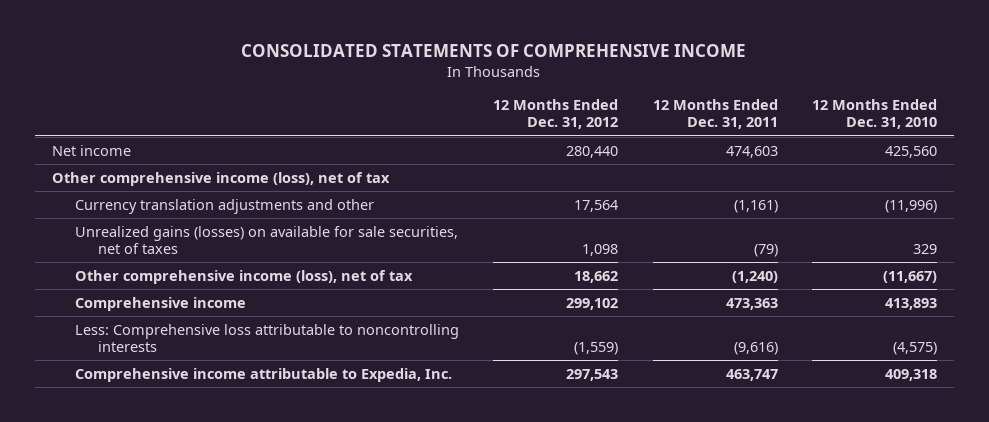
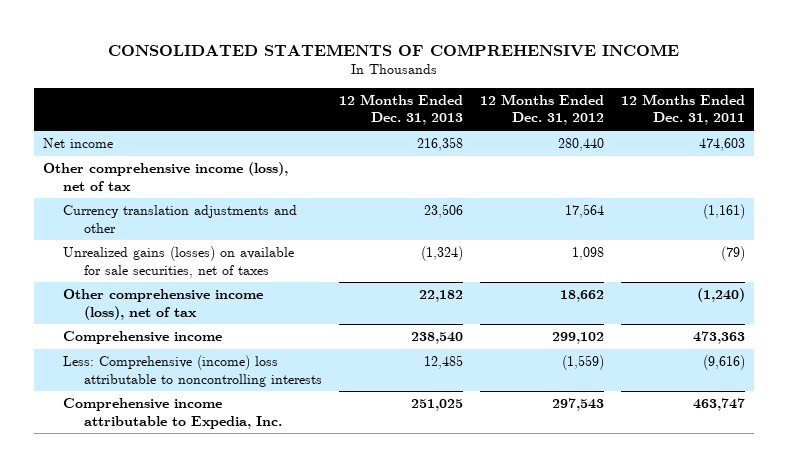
- | 12 Months Ended Dec. 31, 2012 | 12 Months Ended Dec. 31, 2011 | 12 Months Ended Dec. 31, 2010
+ | 12 Months Ended Dec. 31, 2013 | 12 Months Ended Dec. 31, 2012 | 12 Months Ended Dec. 31, 2011
- Less: Comprehensive loss attributable to noncontrolling interests | (1,559) | (9,616) | (4,575)
+ Less: Comprehensive (income) loss attributable to noncontrolling interests | 12,485 | (1,559) | (9,616)

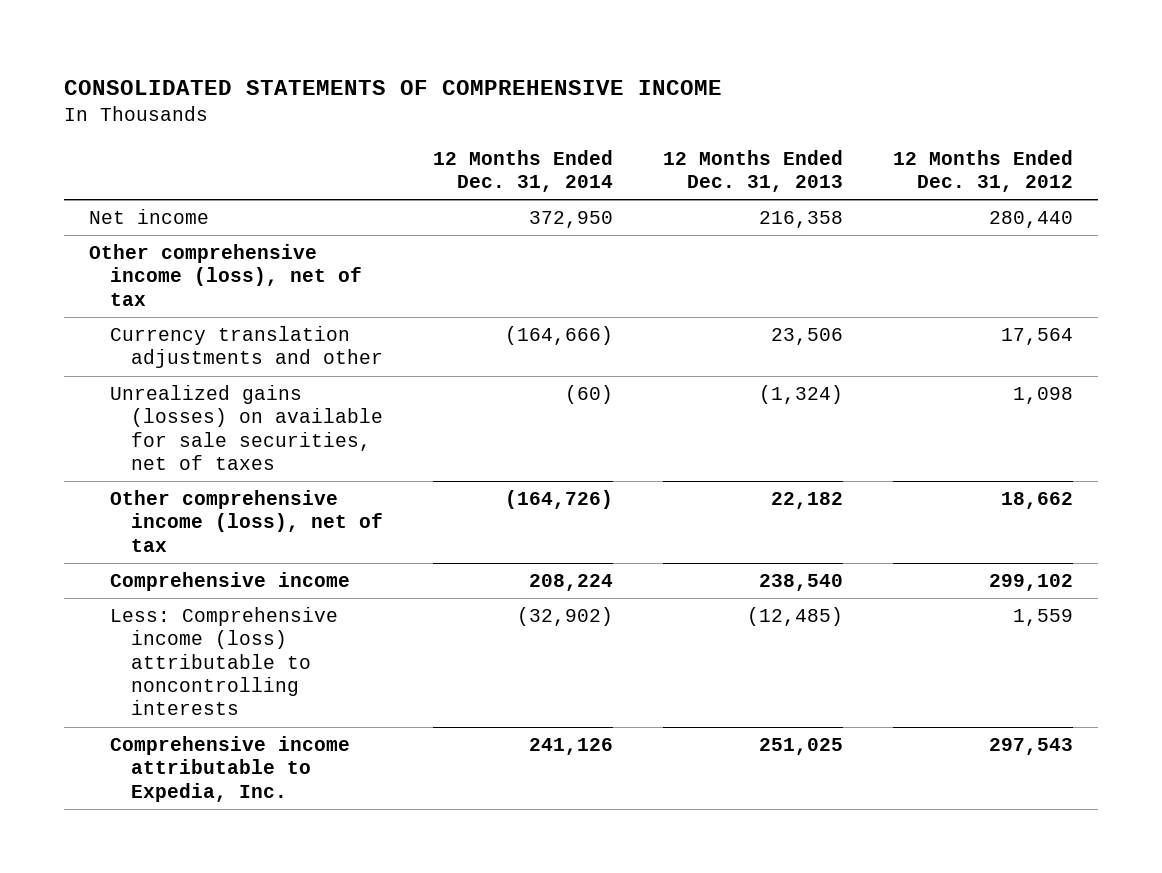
- | 12 Months Ended Dec. 31, 2013 | 12 Months Ended Dec. 31, 2012 | 12 Months Ended Dec. 31, 2011
+ | 12 Months Ended Dec. 31, 2014 | 12 Months Ended Dec. 31, 2013 | 12 Months Ended Dec. 31, 2012
- Less: Comprehensive (income) loss attributable to noncontrolling interests | 12,485 | (1,559) | (9,616)
+ Less: Comprehensive income (loss) attributable to noncontrolling interests | (32,902) | (12,485) | 1,559

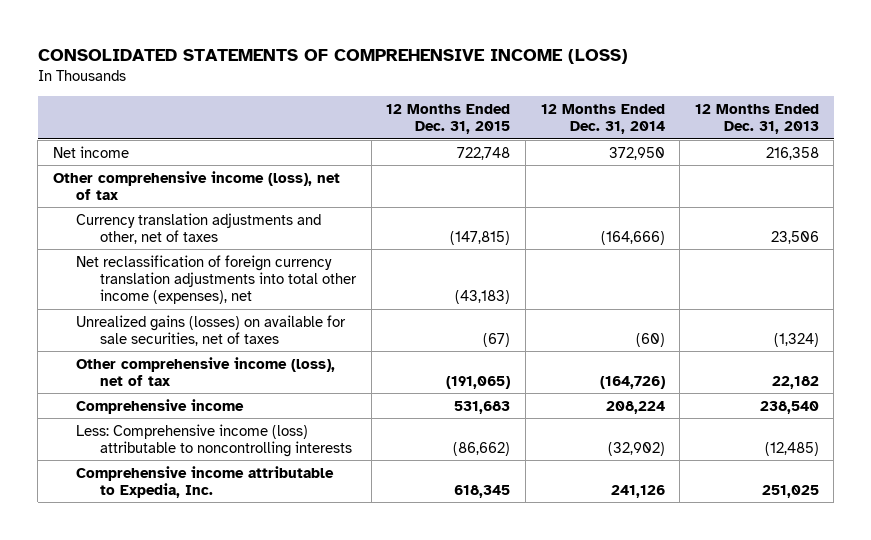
- CONSOLIDATED STATEMENTS OF COMPREHENSIVE INCOME
+ CONSOLIDATED STATEMENTS OF COMPREHENSIVE INCOME (LOSS)
- | 12 Months Ended Dec. 31, 2014 | 12 Months Ended Dec. 31, 2013 | 12 Months Ended Dec. 31, 2012
+ | 12 Months Ended Dec. 31, 2015 | 12 Months Ended Dec. 31, 2014 | 12 Months Ended Dec. 31, 2013
- Currency translation adjustments and other | (164,666) | 23,506 | 17,564
+ Currency translation adjustments and other, net of taxes | (147,815) | (164,666) | 23,506
+ Net reclassification of foreign currency translation adjustments into total other income (expenses), net | (43,183) | |

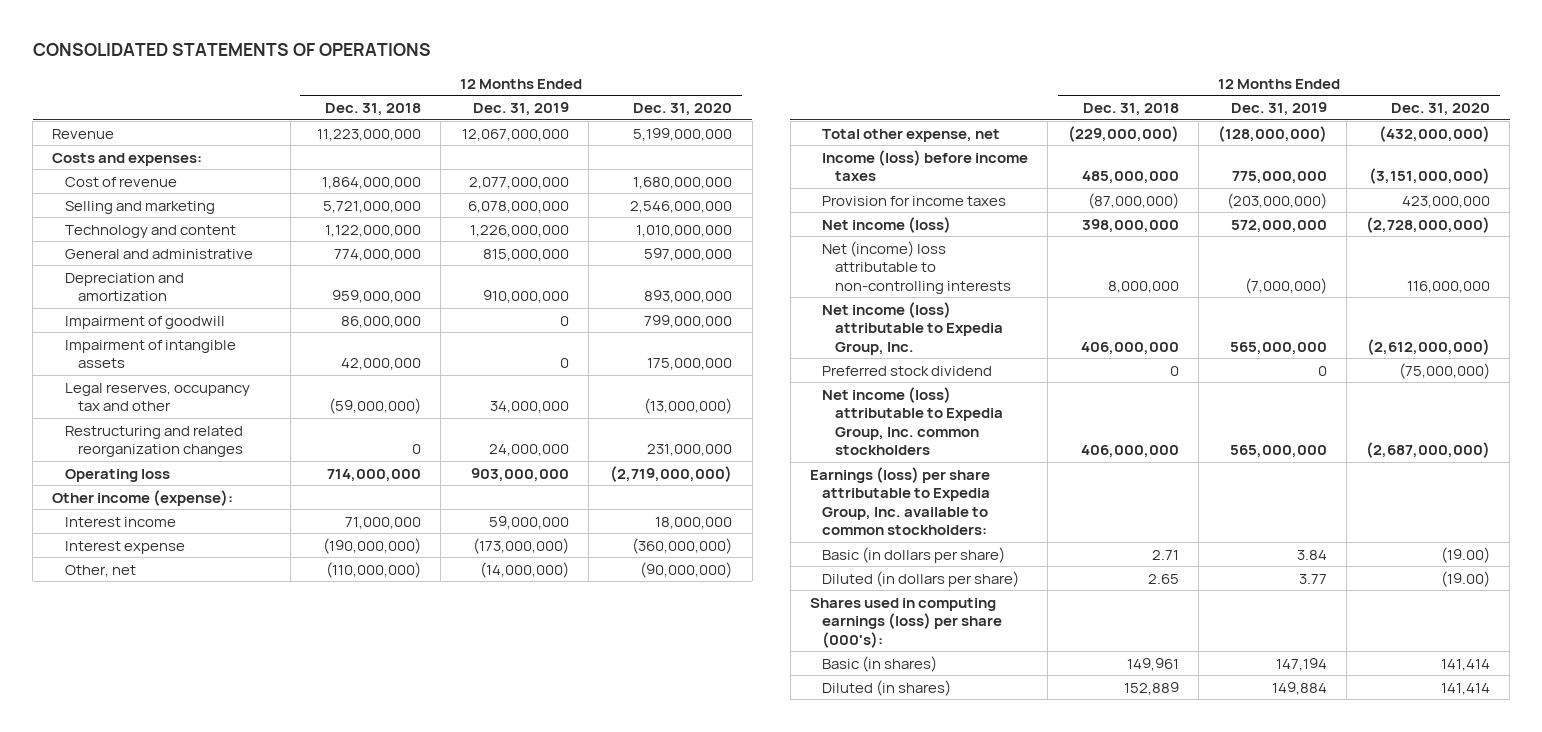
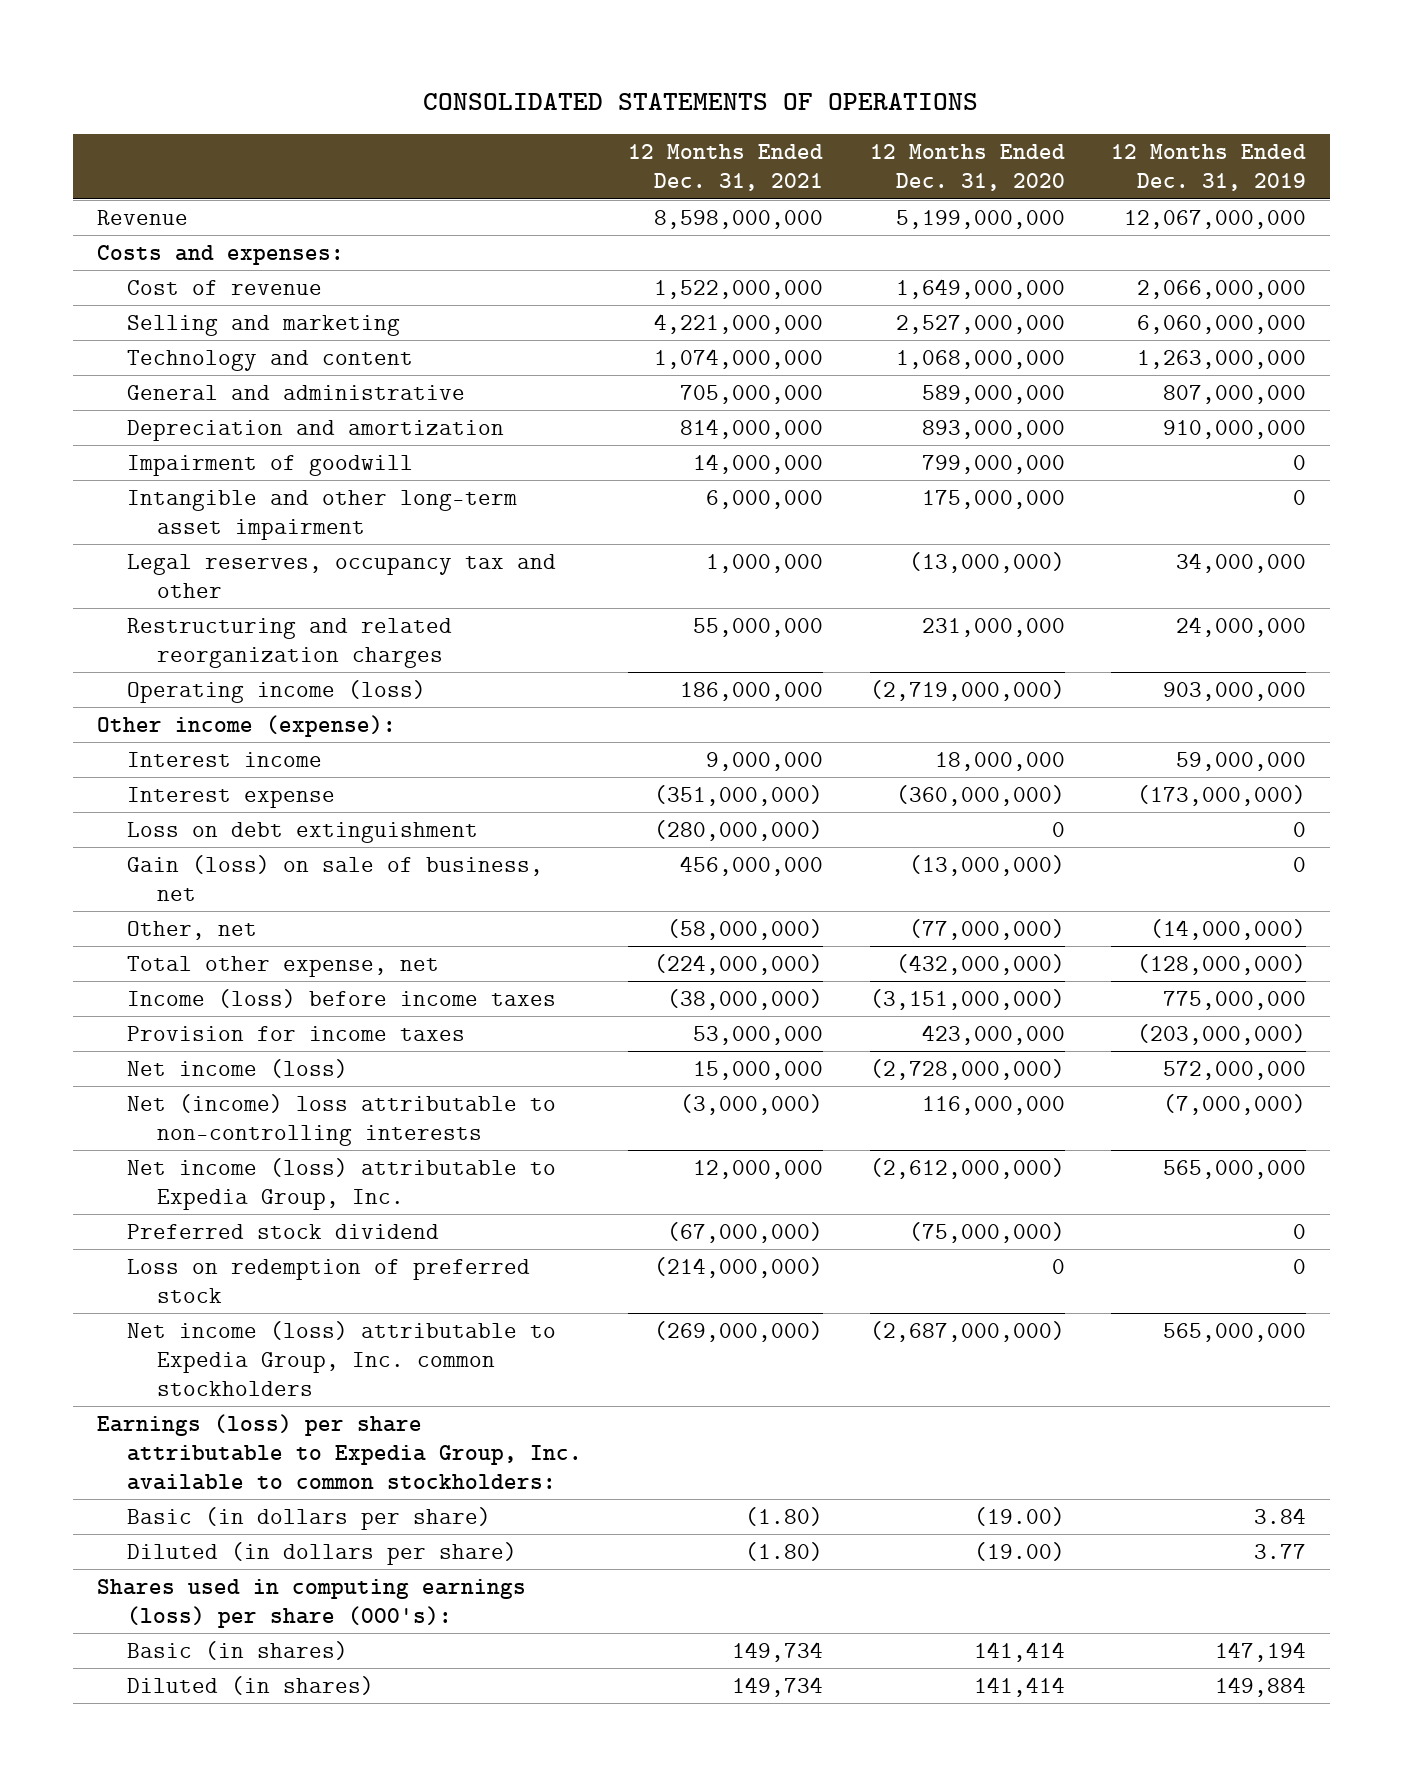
- | 12 Months Ended Dec. 31, 2018 | 12 Months Ended Dec. 31, 2019 | 12 Months Ended Dec. 31, 2020
+ | 12 Months Ended Dec. 31, 2021 | 12 Months Ended Dec. 31, 2020 | 12 Months Ended Dec. 31, 2019
- Cost of revenue | 1,864,000,000 | 2,077,000,000 | 1,680,000,000
- Selling and marketing | 5,721,000,000 | 6,078,000,000 | 2,546,000,000
- Technology and content | 1,122,000,000 | 1,226,000,000 | 1,010,000,000
- General and administrative | 774,000,000 | 815,000,000 | 597,000,000
+ Cost of revenue | 1,522,000,000 | 1,649,000,000 | 2,066,000,000
+ Selling and marketing | 4,221,000,000 | 2,527,000,000 | 6,060,000,000
+ Technology and content | 1,074,000,000 | 1,068,000,000 | 1,263,000,000
+ General and administrative | 705,000,000 | 589,000,000 | 807,000,000
- Impairment of intangible assets | 42,000,000 | 0 | 175,000,000
+ Intangible and other long-term asset impairment | 6,000,000 | 175,000,000 | 0
- Restructuring and related reorganization changes | 0 | 24,000,000 | 231,000,000
- Operating loss | 714,000,000 | 903,000,000 | (2,719,000,000)
+ Restructuring and related reorganization charges | 55,000,000 | 231,000,000 | 24,000,000
+ Operating income (loss) | 186,000,000 | (2,719,000,000) | 903,000,000
- Other, net | (110,000,000) | (14,000,000) | (90,000,000)
+ Loss on debt extinguishment | (280,000,000) | 0 | 0
+ Gain (loss) on sale of business, net | 456,000,000 | (13,000,000) | 0
+ Other, net | (58,000,000) | (77,000,000) | (14,000,000)
+ Loss on redemption of preferred stock | (214,000,000) | 0 | 0

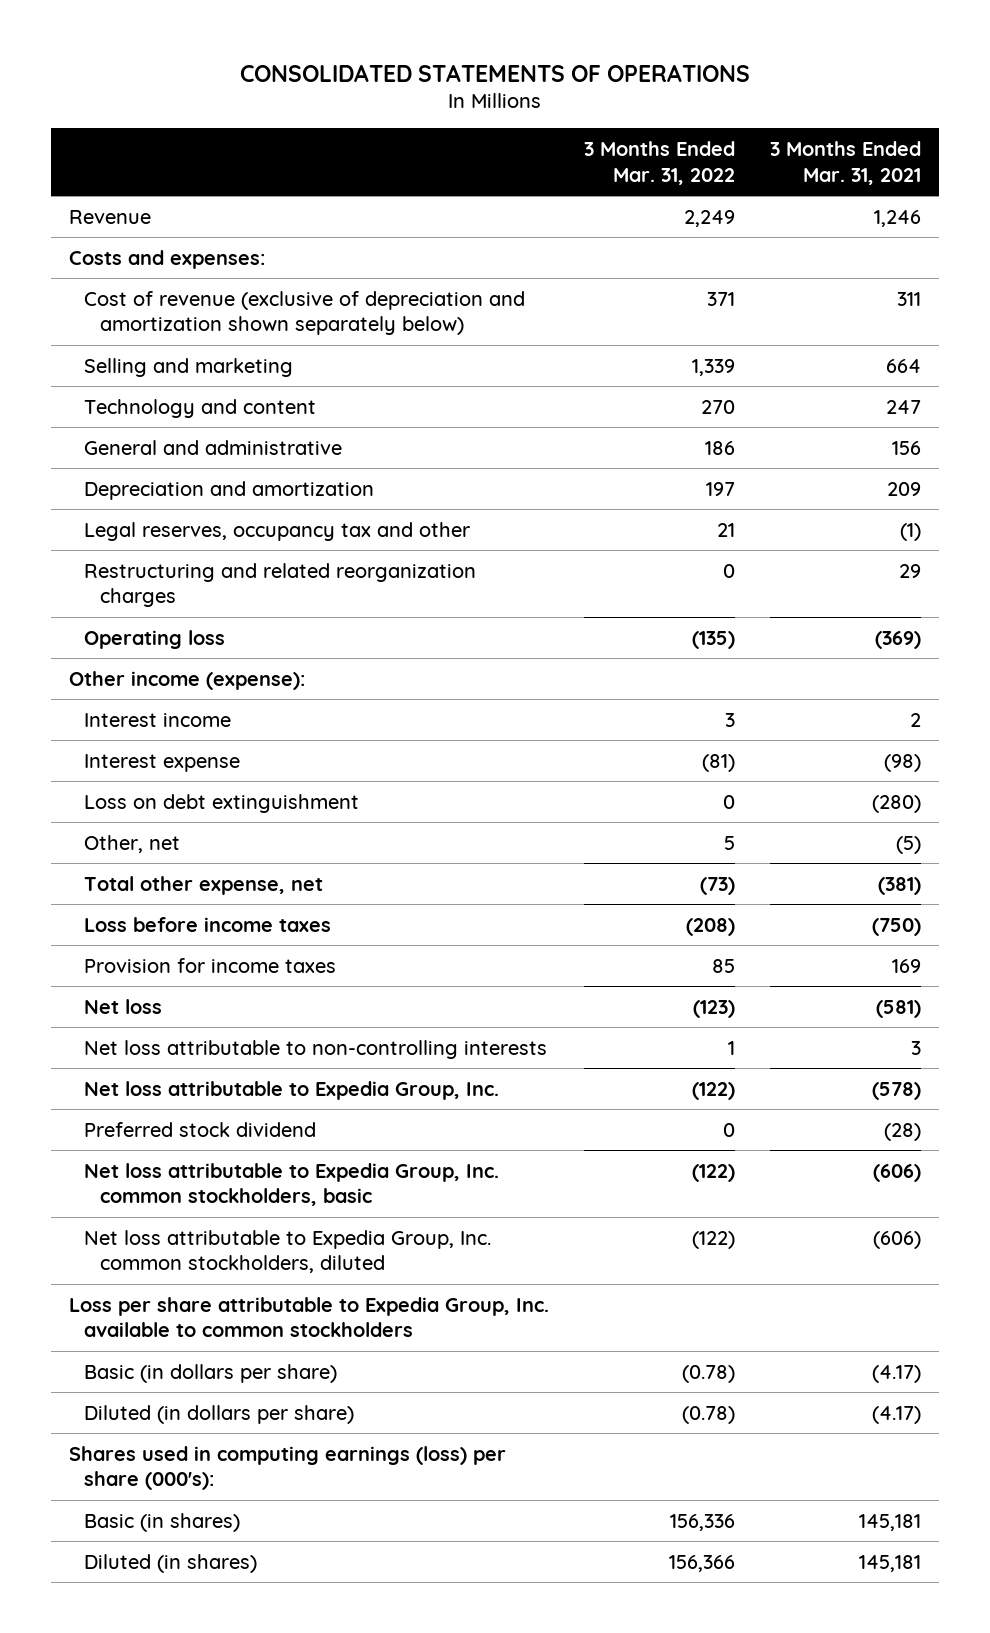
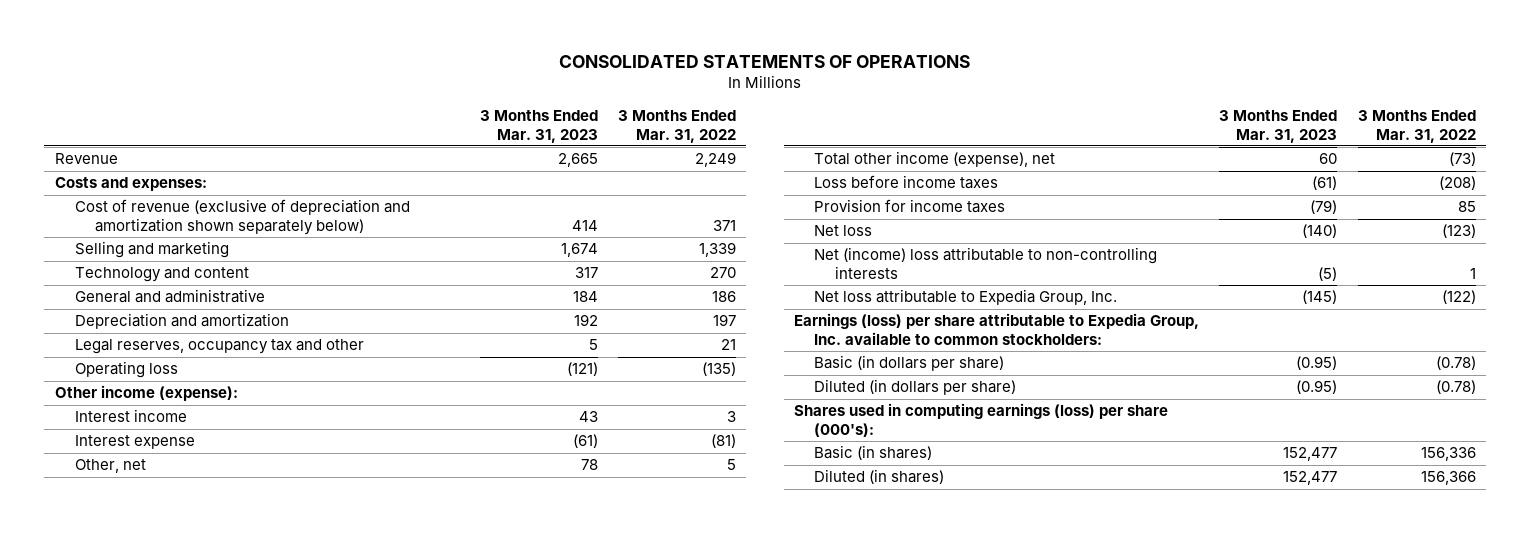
- | 3 Months Ended Mar. 31, 2022 | 3 Months Ended Mar. 31, 2021
+ | 3 Months Ended Mar. 31, 2023 | 3 Months Ended Mar. 31, 2022
- Restructuring and related reorganization charges | 0 | 29
- Loss on debt extinguishment | 0 | (280)
- Total other expense, net | (73) | (381)
+ Total other income (expense), net | 60 | (73)
- Net loss attributable to non-controlling interests | 1 | 3
+ Net (income) loss attributable to non-controlling interests | (5) | 1
- Preferred stock dividend | 0 | (28)
- Net loss attributable to Expedia Group, Inc. common stockholders, basic | (122) | (606)
- Net loss attributable to Expedia Group, Inc. common stockholders, diluted | (122) | (606)
- Loss per share attributable to Expedia Group, Inc. available to common stockholders
+ Earnings (loss) per share attributable to Expedia Group, Inc. available to common stockholders:

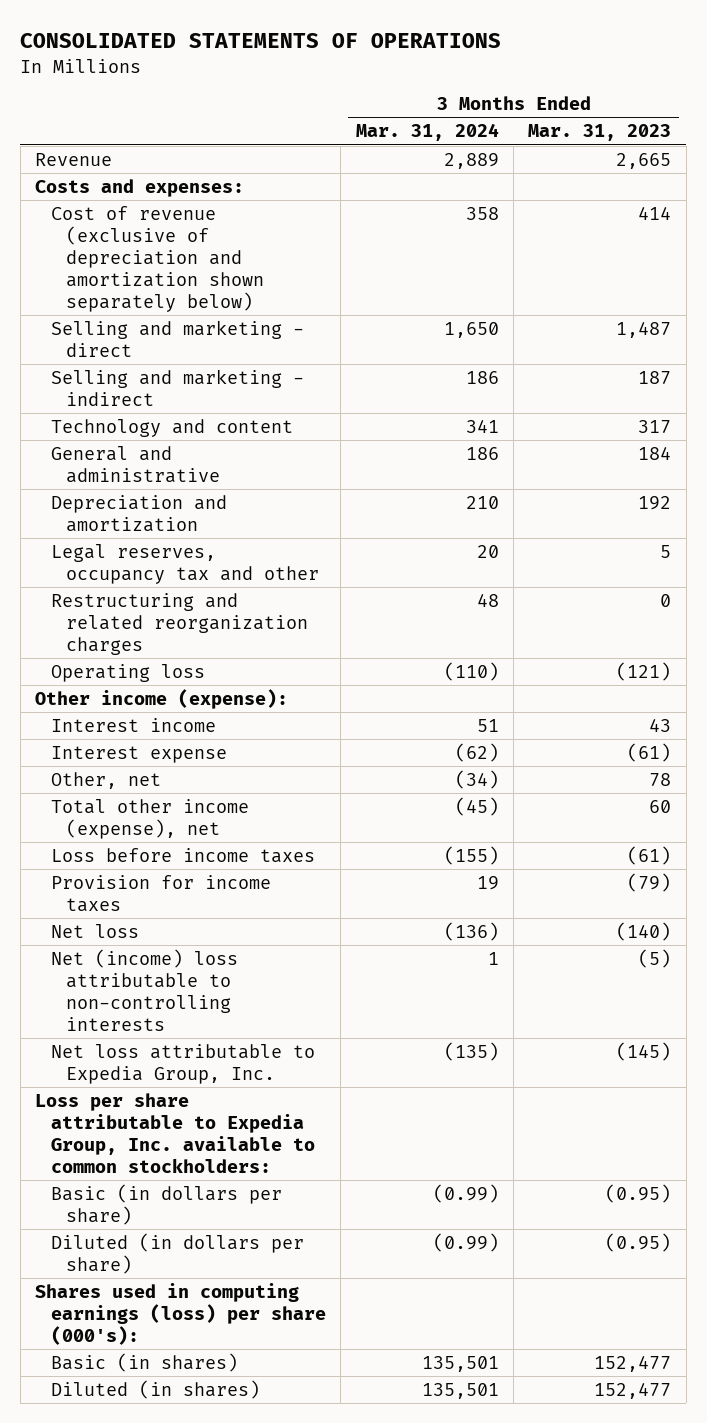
- | 3 Months Ended Mar. 31, 2023 | 3 Months Ended Mar. 31, 2022
+ | 3 Months Ended Mar. 31, 2024 | 3 Months Ended Mar. 31, 2023
- Selling and marketing | 1,674 | 1,339
+ Selling and marketing - direct | 1,650 | 1,487
+ Selling and marketing - indirect | 186 | 187
+ Restructuring and related reorganization charges | 48 | 0
- Earnings (loss) per share attributable to Expedia Group, Inc. available to common stockholders:
+ Loss per share attributable to Expedia Group, Inc. available to common stockholders:

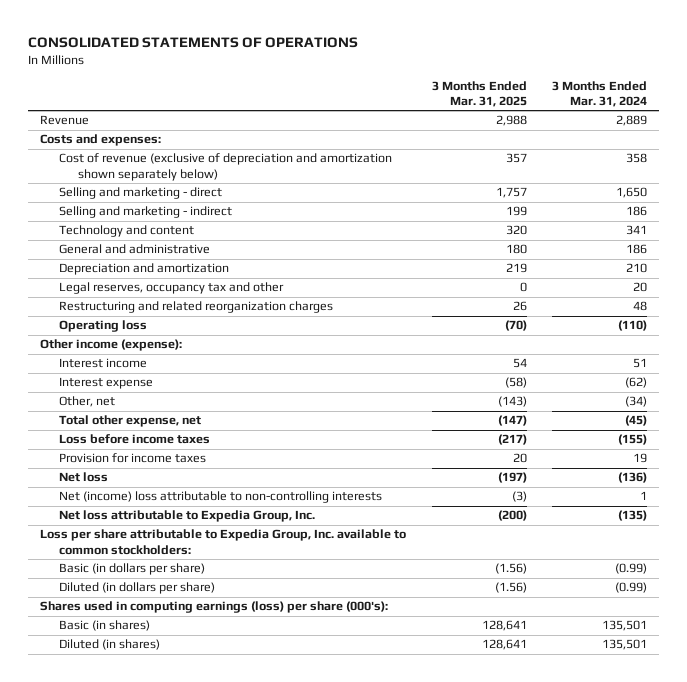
- | 3 Months Ended Mar. 31, 2024 | 3 Months Ended Mar. 31, 2023
+ | 3 Months Ended Mar. 31, 2025 | 3 Months Ended Mar. 31, 2024
- Total other income (expense), net | (45) | 60
+ Total other expense, net | (147) | (45)

